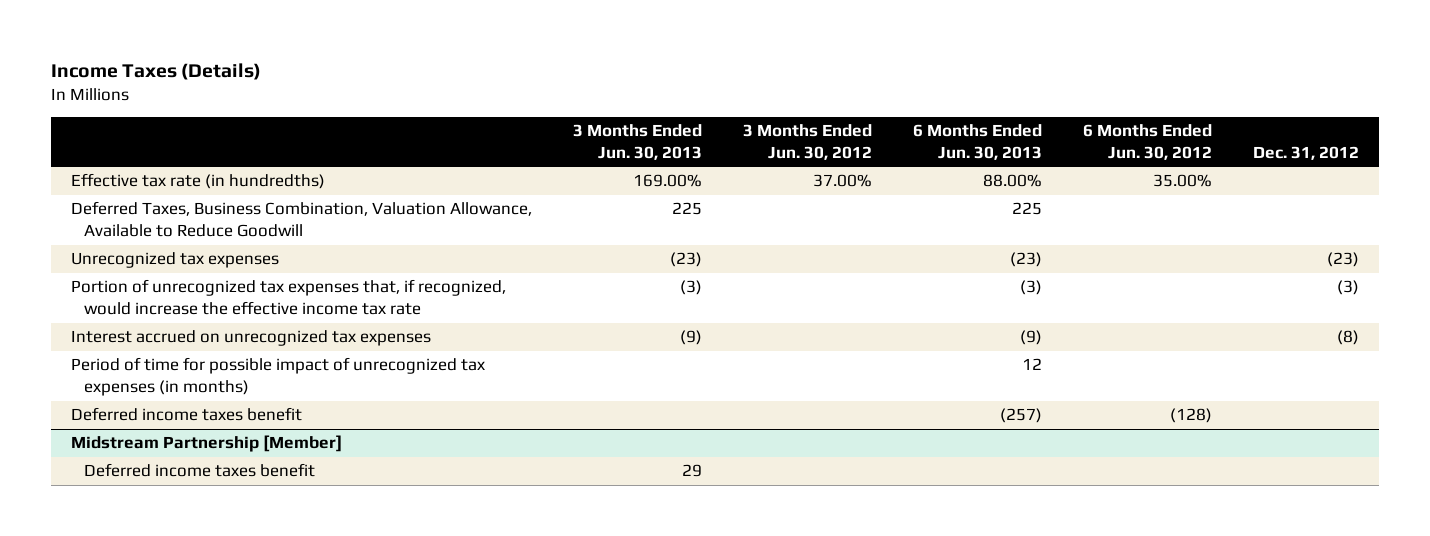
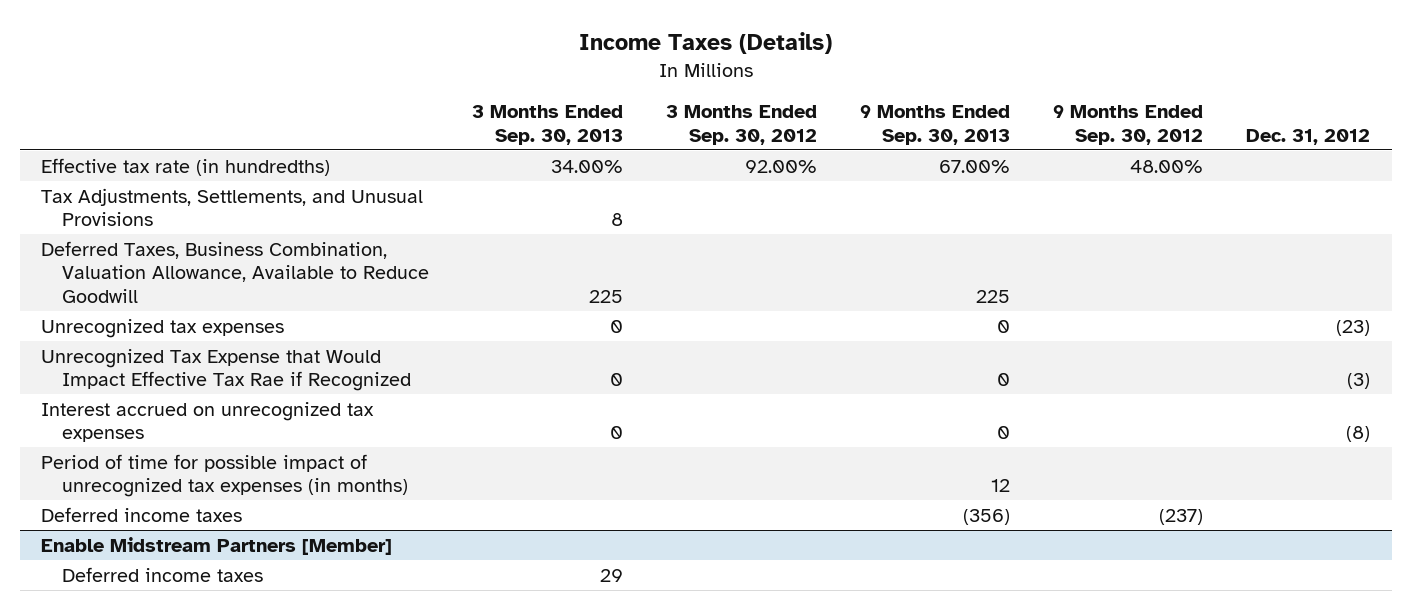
- | 3 Months Ended Jun. 30, 2013 | 3 Months Ended Jun. 30, 2012 | 6 Months Ended Jun. 30, 2013 | 6 Months Ended Jun. 30, 2012 | Dec. 31, 2012
+ | 3 Months Ended Sep. 30, 2013 | 3 Months Ended Sep. 30, 2012 | 9 Months Ended Sep. 30, 2013 | 9 Months Ended Sep. 30, 2012 | Dec. 31, 2012
+ Tax Adjustments, Settlements, and Unusual Provisions | 8 | | | |
- Portion of unrecognized tax expenses that, if recognized, would increase the effective income tax rate | (3) | | (3) | | (3)
+ Unrecognized Tax Expense that Would Impact Effective Tax Rae if Recognized | 0 | | 0 | | (3)
- Deferred income taxes benefit | | | (257) | (128) |
- Midstream Partnership [Member]
- Deferred income taxes benefit | 29 | | | |
+ Deferred income taxes | | | (356) | (237) |
+ Enable Midstream Partners [Member]
+ Deferred income taxes | 29 | | | |

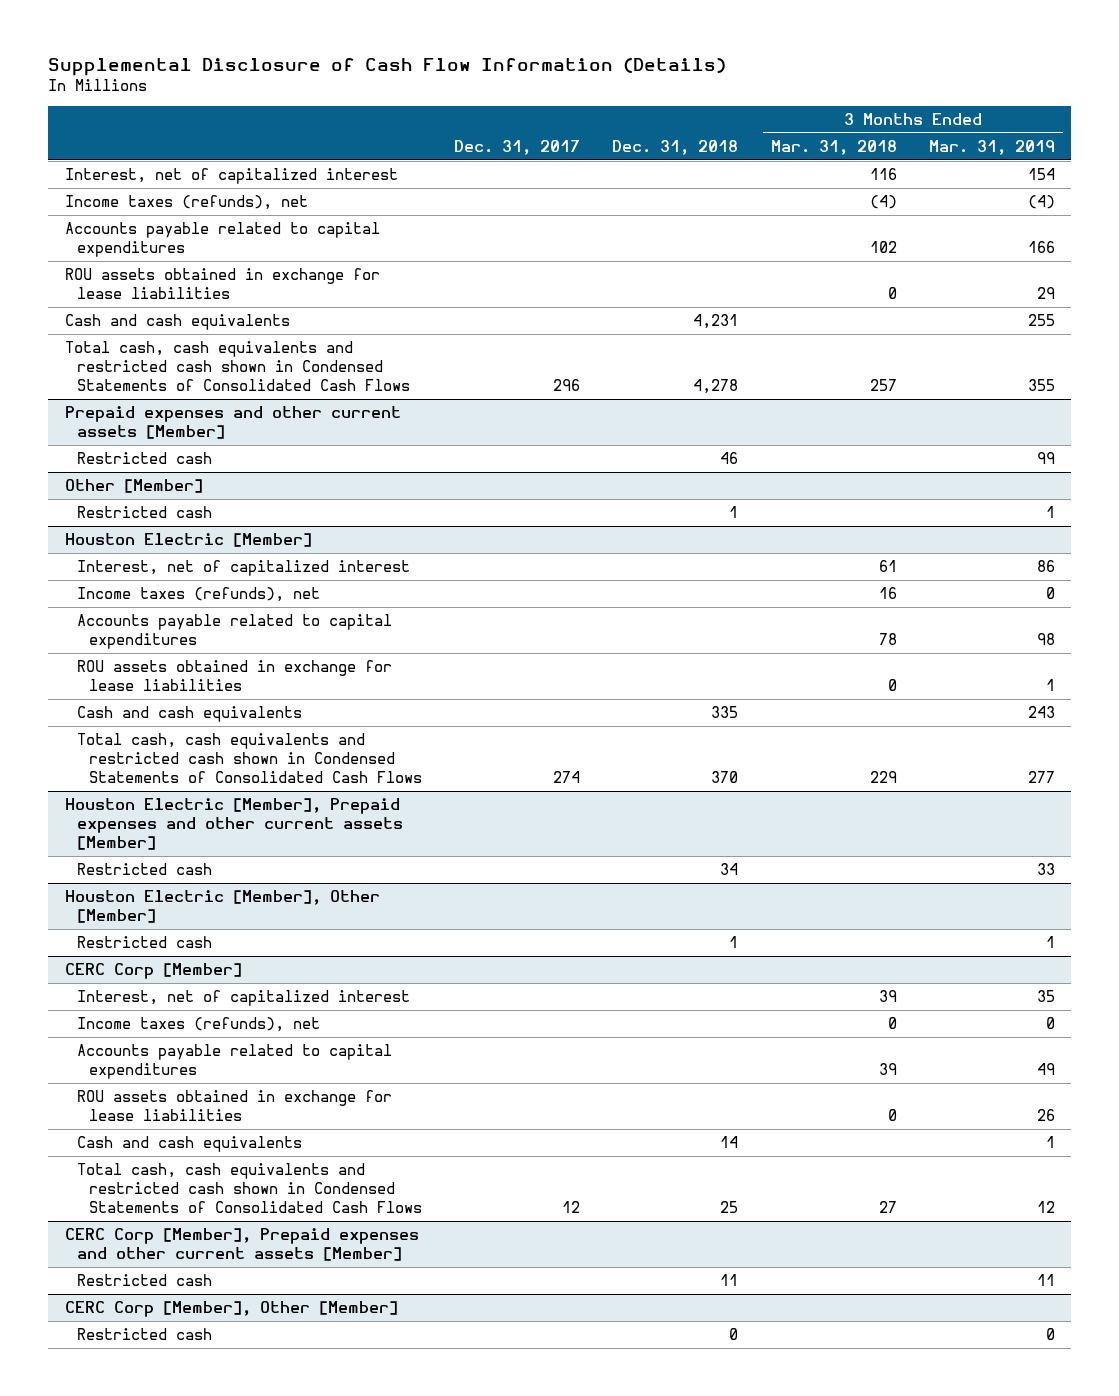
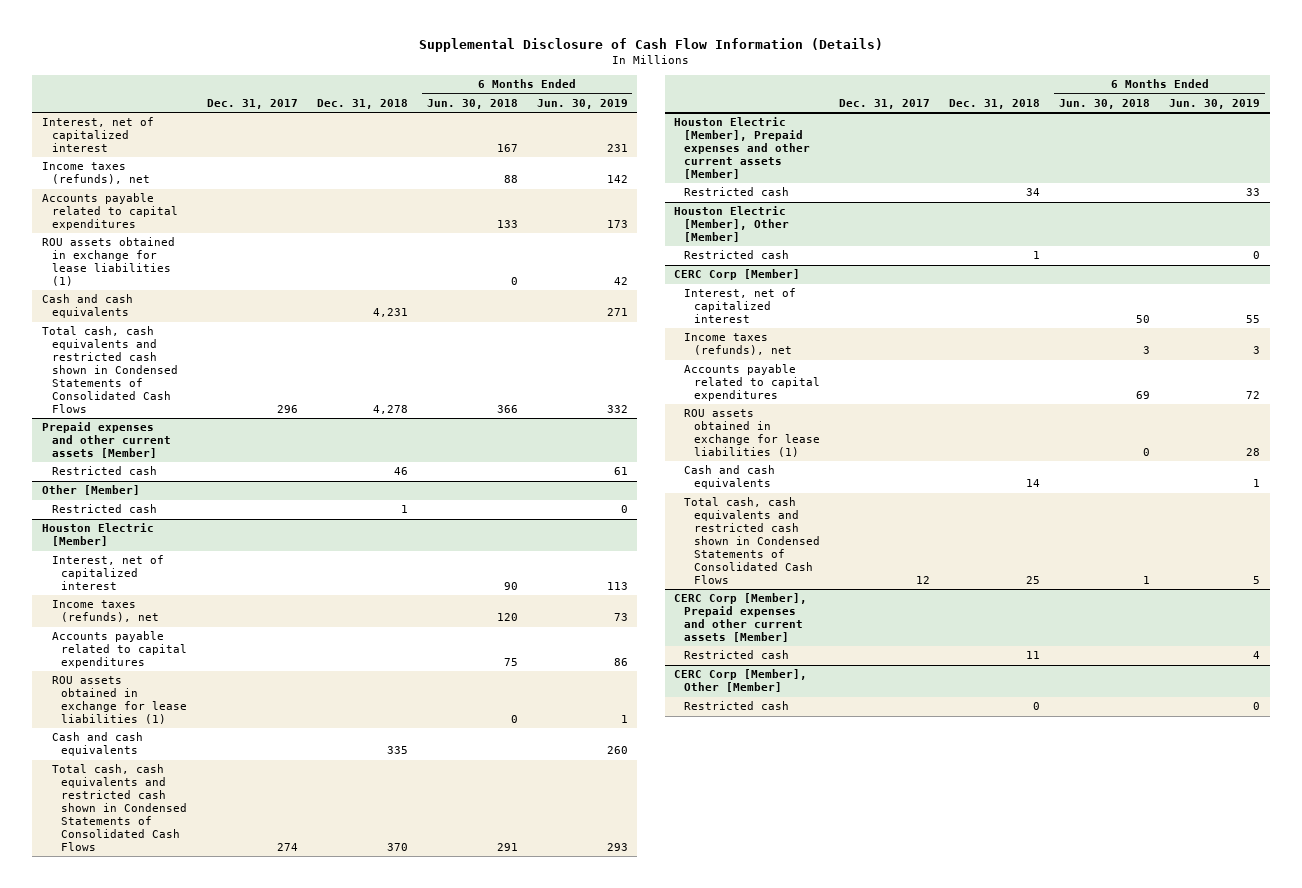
- | Dec. 31, 2017 | Dec. 31, 2018 | 3 Months Ended Mar. 31, 2018 | 3 Months Ended Mar. 31, 2019
+ | Dec. 31, 2017 | Dec. 31, 2018 | 6 Months Ended Jun. 30, 2018 | 6 Months Ended Jun. 30, 2019
- ROU assets obtained in exchange for lease liabilities | | | 0 | 29
+ ROU assets obtained in exchange for lease liabilities (1) | | | 0 | 42
@ Houston Electric [Member]
- ROU assets obtained in exchange for lease liabilities | | | 0 | 1
+ ROU assets obtained in exchange for lease liabilities (1) | | | 0 | 1
@ CERC Corp [Member]
- ROU assets obtained in exchange for lease liabilities | | | 0 | 26
+ ROU assets obtained in exchange for lease liabilities (1) | | | 0 | 28

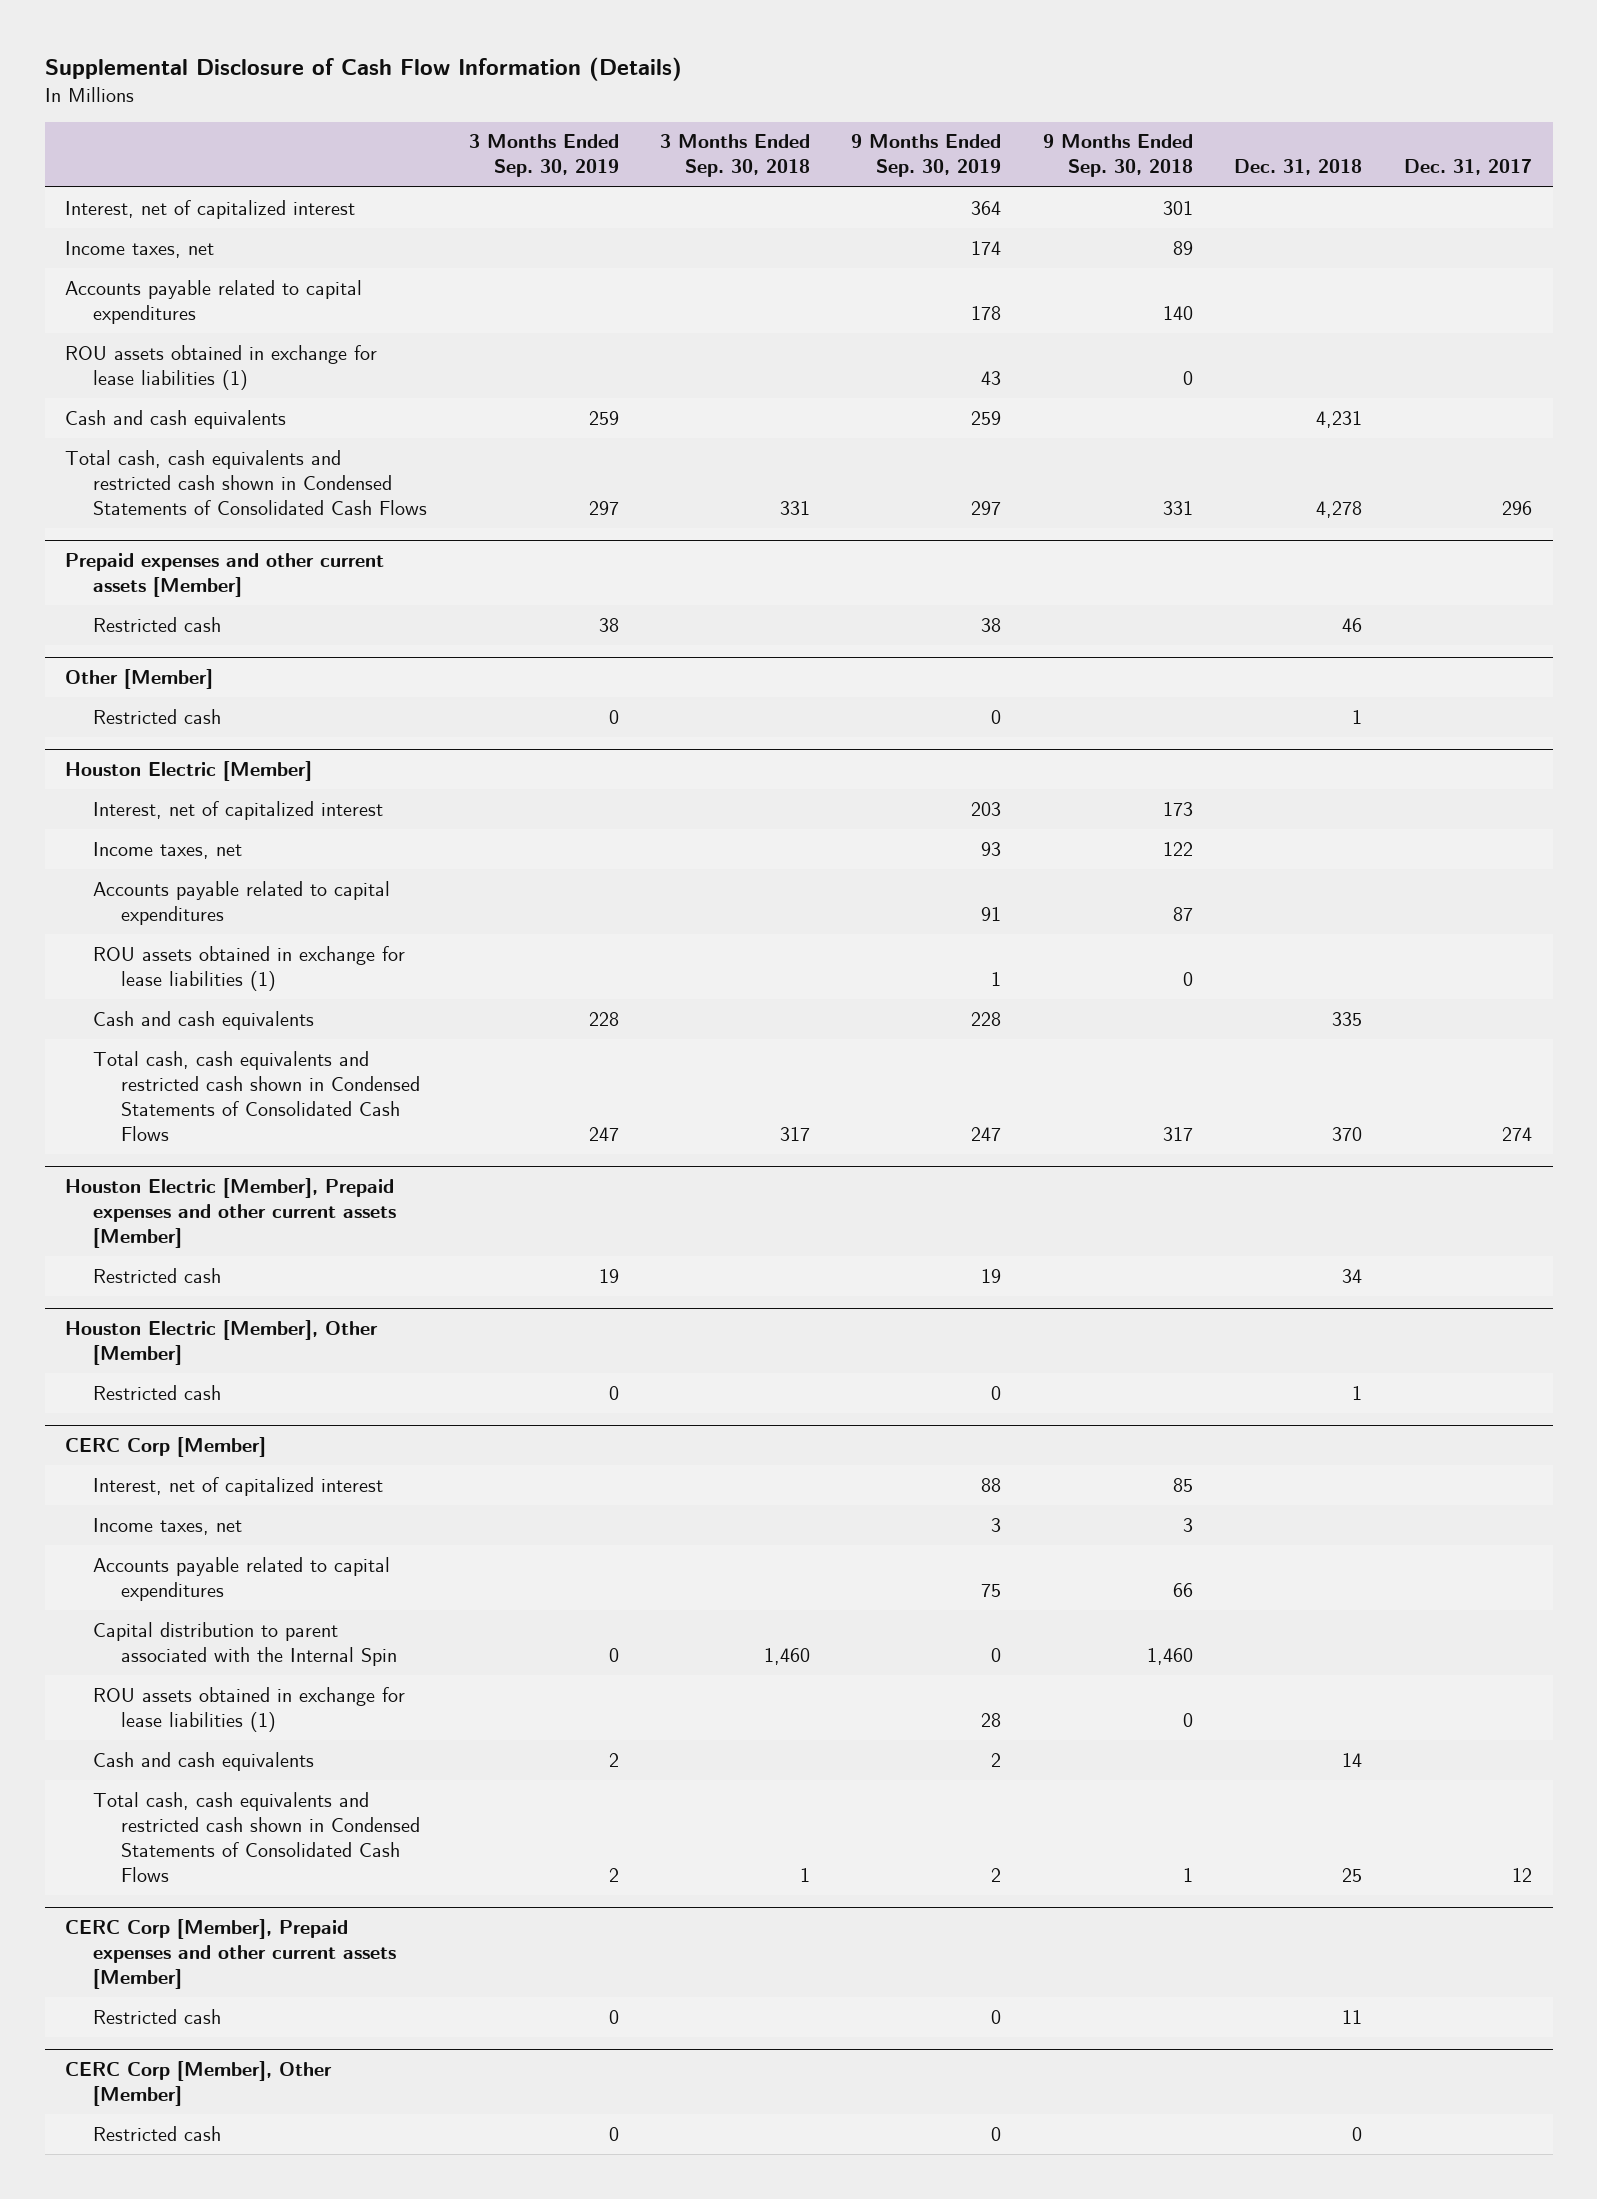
- | Dec. 31, 2017 | Dec. 31, 2018 | 6 Months Ended Jun. 30, 2018 | 6 Months Ended Jun. 30, 2019
+ | 3 Months Ended Sep. 30, 2019 | 3 Months Ended Sep. 30, 2018 | 9 Months Ended Sep. 30, 2019 | 9 Months Ended Sep. 30, 2018 | Dec. 31, 2018 | Dec. 31, 2017
- Income taxes (refunds), net | | | 88 | 142
+ Income taxes, net | | | 174 | 89 | |
@ Houston Electric [Member]
- Income taxes (refunds), net | | | 120 | 73
+ Income taxes, net | | | 93 | 122 | |
@ CERC Corp [Member]
- Income taxes (refunds), net | | | 3 | 3
+ Income taxes, net | | | 3 | 3 | |
+ Capital distribution to parent associated with the Internal Spin | 0 | 1,460 | 0 | 1,460 | |

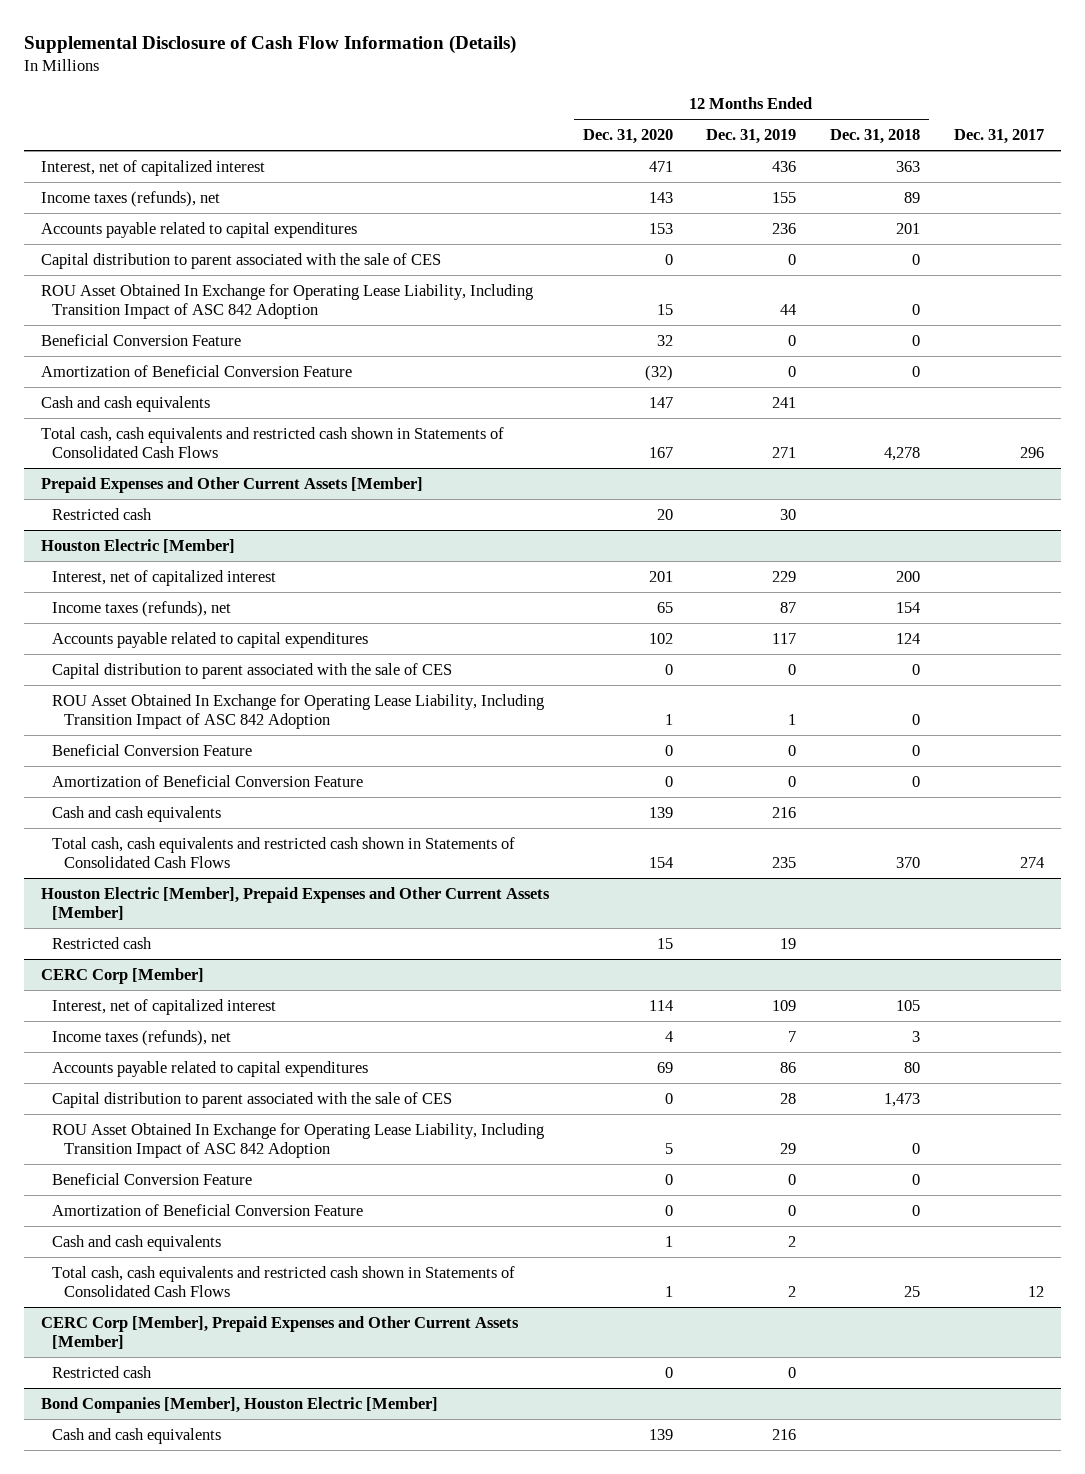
- | 3 Months Ended Sep. 30, 2019 | 3 Months Ended Sep. 30, 2018 | 9 Months Ended Sep. 30, 2019 | 9 Months Ended Sep. 30, 2018 | Dec. 31, 2018 | Dec. 31, 2017
+ | 12 Months Ended Dec. 31, 2020 | 12 Months Ended Dec. 31, 2019 | 12 Months Ended Dec. 31, 2018 | Dec. 31, 2017
- Income taxes, net | | | 174 | 89 | |
+ Income taxes (refunds), net | 143 | 155 | 89 |
- ROU assets obtained in exchange for lease liabilities (1) | | | 43 | 0 | |
+ Capital distribution to parent associated with the sale of CES | 0 | 0 | 0 |
+ ROU Asset Obtained In Exchange for Operating Lease Liability, Including Transition Impact of ASC 842 Adoption | 15 | 44 | 0 |
+ Beneficial Conversion Feature | 32 | 0 | 0 |
+ Amortization of Beneficial Conversion Feature | (32) | 0 | 0 |
- Total cash, cash equivalents and restricted cash shown in Condensed Statements of Consolidated Cash Flows | 297 | 331 | 297 | 331 | 4,278 | 296
- Prepaid expenses and other current assets [Member]
+ Total cash, cash equivalents and restricted cash shown in Statements of Consolidated Cash Flows | 167 | 271 | 4,278 | 296
+ Prepaid Expenses and Other Current Assets [Member]
- Other [Member]
- Restricted cash | 0 | | 0 | | 1 |
@ Houston Electric [Member]
- Income taxes, net | | | 93 | 122 | |
+ Income taxes (refunds), net | 65 | 87 | 154 |
- ROU assets obtained in exchange for lease liabilities (1) | | | 1 | 0 | |
+ Capital distribution to parent associated with the sale of CES | 0 | 0 | 0 |
+ ROU Asset Obtained In Exchange for Operating Lease Liability, Including Transition Impact of ASC 842 Adoption | 1 | 1 | 0 |
+ Beneficial Conversion Feature | 0 | 0 | 0 |
+ Amortization of Beneficial Conversion Feature | 0 | 0 | 0 |
- Total cash, cash equivalents and restricted cash shown in Condensed Statements of Consolidated Cash Flows | 247 | 317 | 247 | 317 | 370 | 274
- Houston Electric [Member], Prepaid expenses and other current assets [Member]
@ Houston Electric [Member]
+ Total cash, cash equivalents and restricted cash shown in Statements of Consolidated Cash Flows | 154 | 235 | 370 | 274
+ Houston Electric [Member], Prepaid Expenses and Other Current Assets [Member]
- Houston Electric [Member], Other [Member]
- Restricted cash | 0 | | 0 | | 1 |
@ CERC Corp [Member]
- Income taxes, net | | | 3 | 3 | |
+ Income taxes (refunds), net | 4 | 7 | 3 |
- Capital distribution to parent associated with the Internal Spin | 0 | 1,460 | 0 | 1,460 | |
- ROU assets obtained in exchange for lease liabilities (1) | | | 28 | 0 | |
+ Capital distribution to parent associated with the sale of CES | 0 | 28 | 1,473 |
+ ROU Asset Obtained In Exchange for Operating Lease Liability, Including Transition Impact of ASC 842 Adoption | 5 | 29 | 0 |
+ Beneficial Conversion Feature | 0 | 0 | 0 |
+ Amortization of Beneficial Conversion Feature | 0 | 0 | 0 |
- Total cash, cash equivalents and restricted cash shown in Condensed Statements of Consolidated Cash Flows | 2 | 1 | 2 | 1 | 25 | 12
- CERC Corp [Member], Prepaid expenses and other current assets [Member]
@ CERC Corp [Member]
+ Total cash, cash equivalents and restricted cash shown in Statements of Consolidated Cash Flows | 1 | 2 | 25 | 12
+ CERC Corp [Member], Prepaid Expenses and Other Current Assets [Member]
- CERC Corp [Member], Other [Member]
- Restricted cash | 0 | | 0 | | 0 |
+ Bond Companies [Member], Houston Electric [Member]
+ Cash and cash equivalents | 139 | 216 | |

